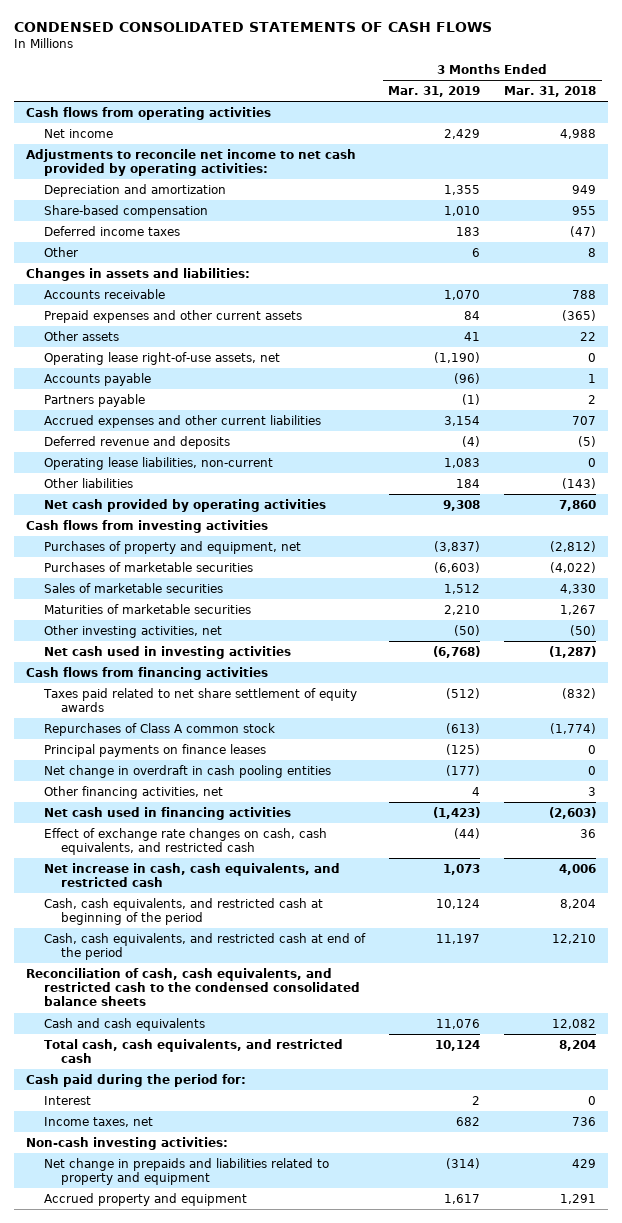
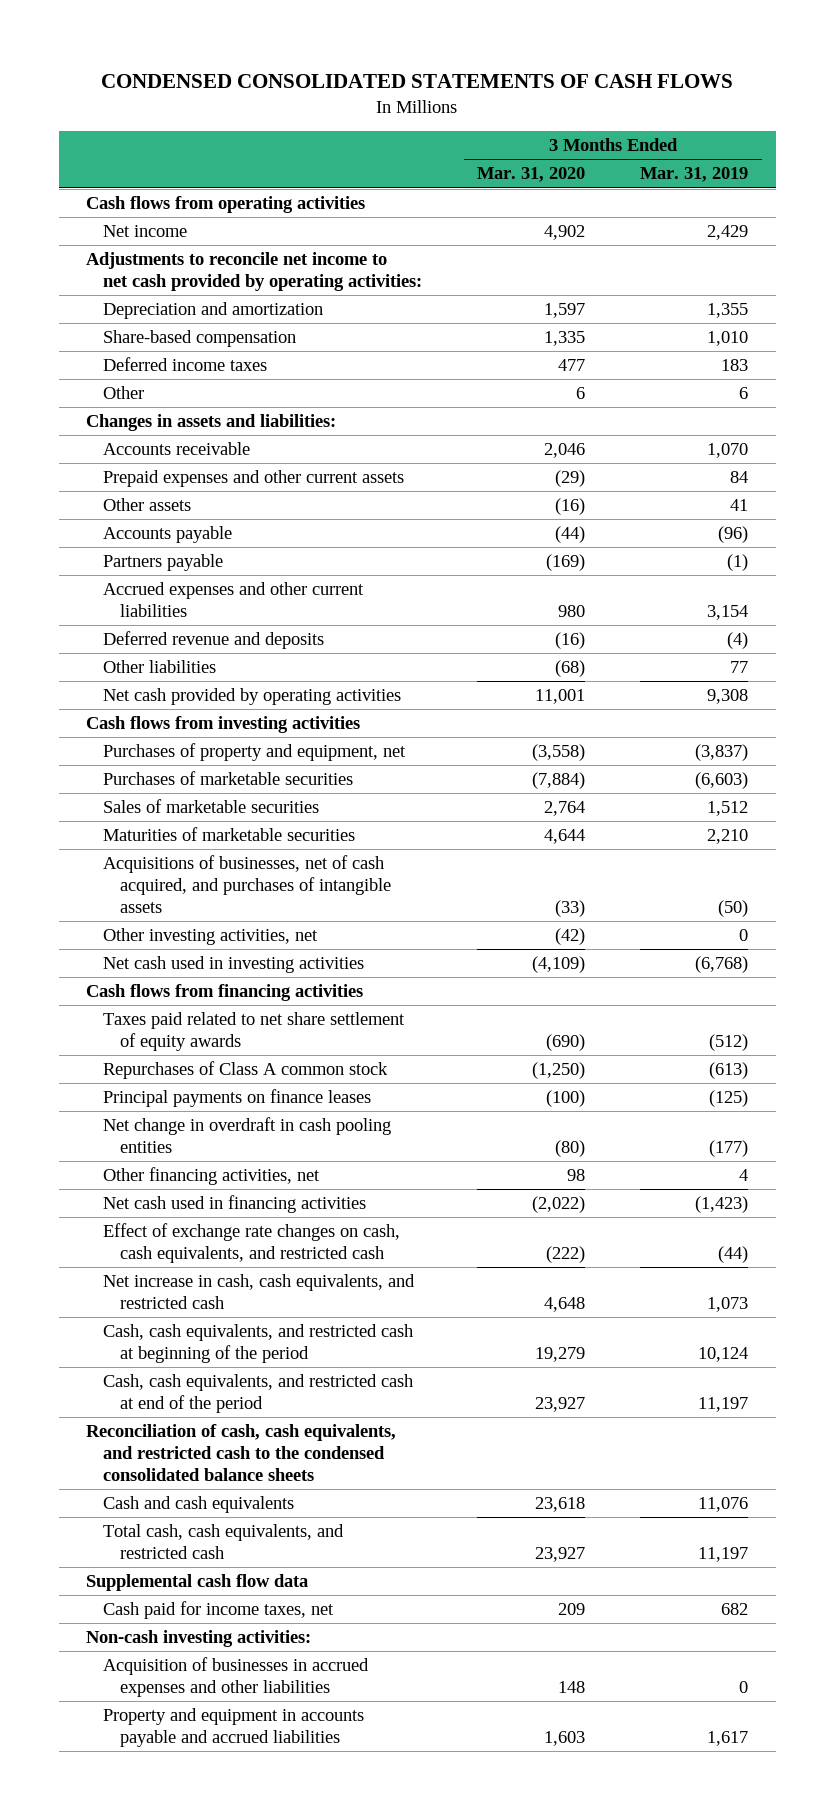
- | 3 Months Ended Mar. 31, 2019 | 3 Months Ended Mar. 31, 2018
+ | 3 Months Ended Mar. 31, 2020 | 3 Months Ended Mar. 31, 2019
- Operating lease right-of-use assets, net | (1,190) | 0
- Operating lease liabilities, non-current | 1,083 | 0
- Other liabilities | 184 | (143)
+ Other liabilities | (68) | 77
- Other investing activities, net | (50) | (50)
+ Acquisitions of businesses, net of cash acquired, and purchases of intangible assets | (33) | (50)
+ Other investing activities, net | (42) | 0
- Total cash, cash equivalents, and restricted cash | 10,124 | 8,204
- Cash paid during the period for:
- Interest | 2 | 0
- Income taxes, net | 682 | 736
+ Total cash, cash equivalents, and restricted cash | 23,927 | 11,197
+ Supplemental cash flow data
+ Cash paid for income taxes, net | 209 | 682
- Net change in prepaids and liabilities related to property and equipment | (314) | 429
- Accrued property and equipment | 1,617 | 1,291
+ Acquisition of businesses in accrued expenses and other liabilities | 148 | 0
+ Property and equipment in accounts payable and accrued liabilities | 1,603 | 1,617

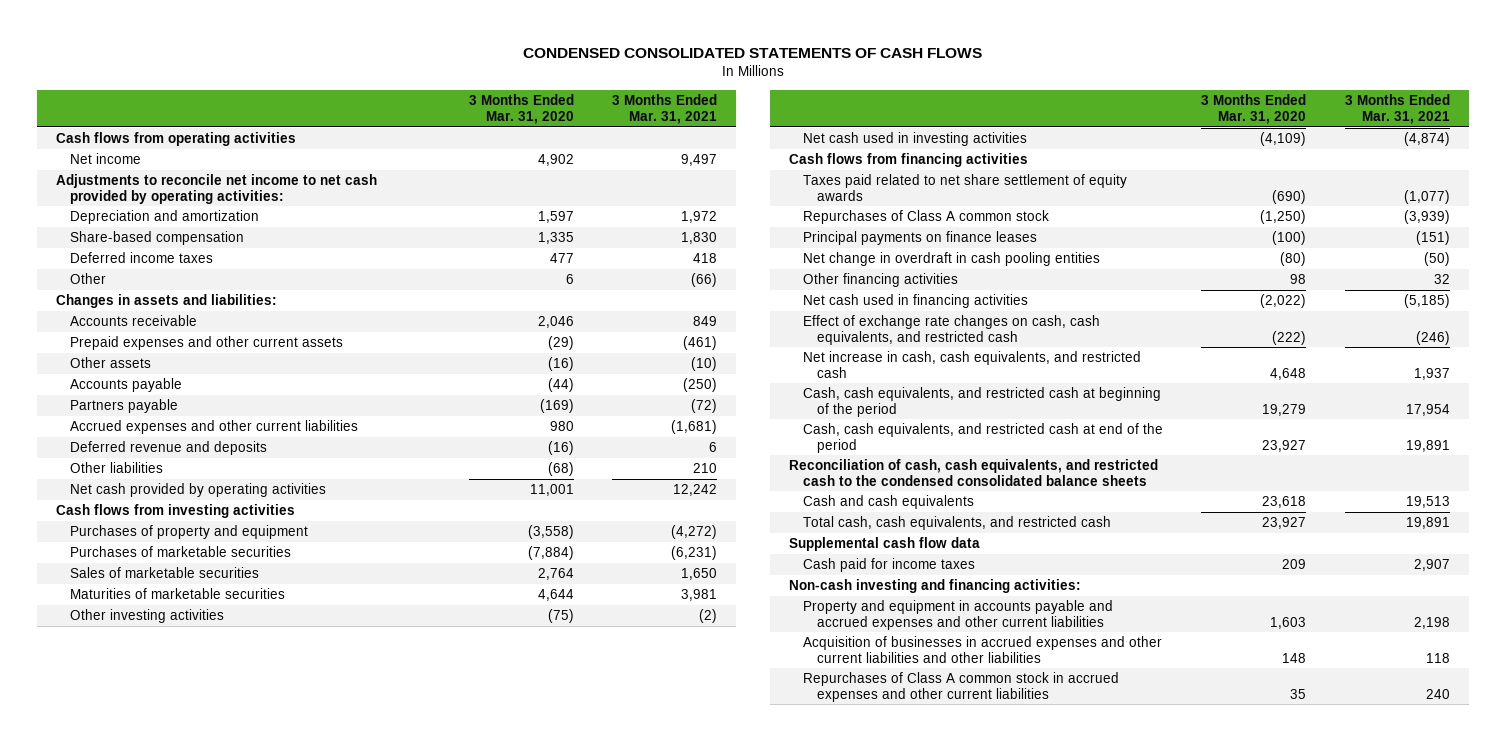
- | 3 Months Ended Mar. 31, 2020 | 3 Months Ended Mar. 31, 2019
+ | 3 Months Ended Mar. 31, 2020 | 3 Months Ended Mar. 31, 2021
- Purchases of property and equipment, net | (3,558) | (3,837)
+ Purchases of property and equipment | (3,558) | (4,272)
- Acquisitions of businesses, net of cash acquired, and purchases of intangible assets | (33) | (50)
- Other investing activities, net | (42) | 0
+ Other investing activities | (75) | (2)
- Other financing activities, net | 98 | 4
+ Other financing activities | 98 | 32
- Cash paid for income taxes, net | 209 | 682
- Non-cash investing activities:
- Acquisition of businesses in accrued expenses and other liabilities | 148 | 0
- Property and equipment in accounts payable and accrued liabilities | 1,603 | 1,617
+ Cash paid for income taxes | 209 | 2,907
+ Non-cash investing and financing activities:
+ Property and equipment in accounts payable and accrued expenses and other current liabilities | 1,603 | 2,198
+ Acquisition of businesses in accrued expenses and other current liabilities and other liabilities | 148 | 118
+ Repurchases of Class A common stock in accrued expenses and other current liabilities | 35 | 240

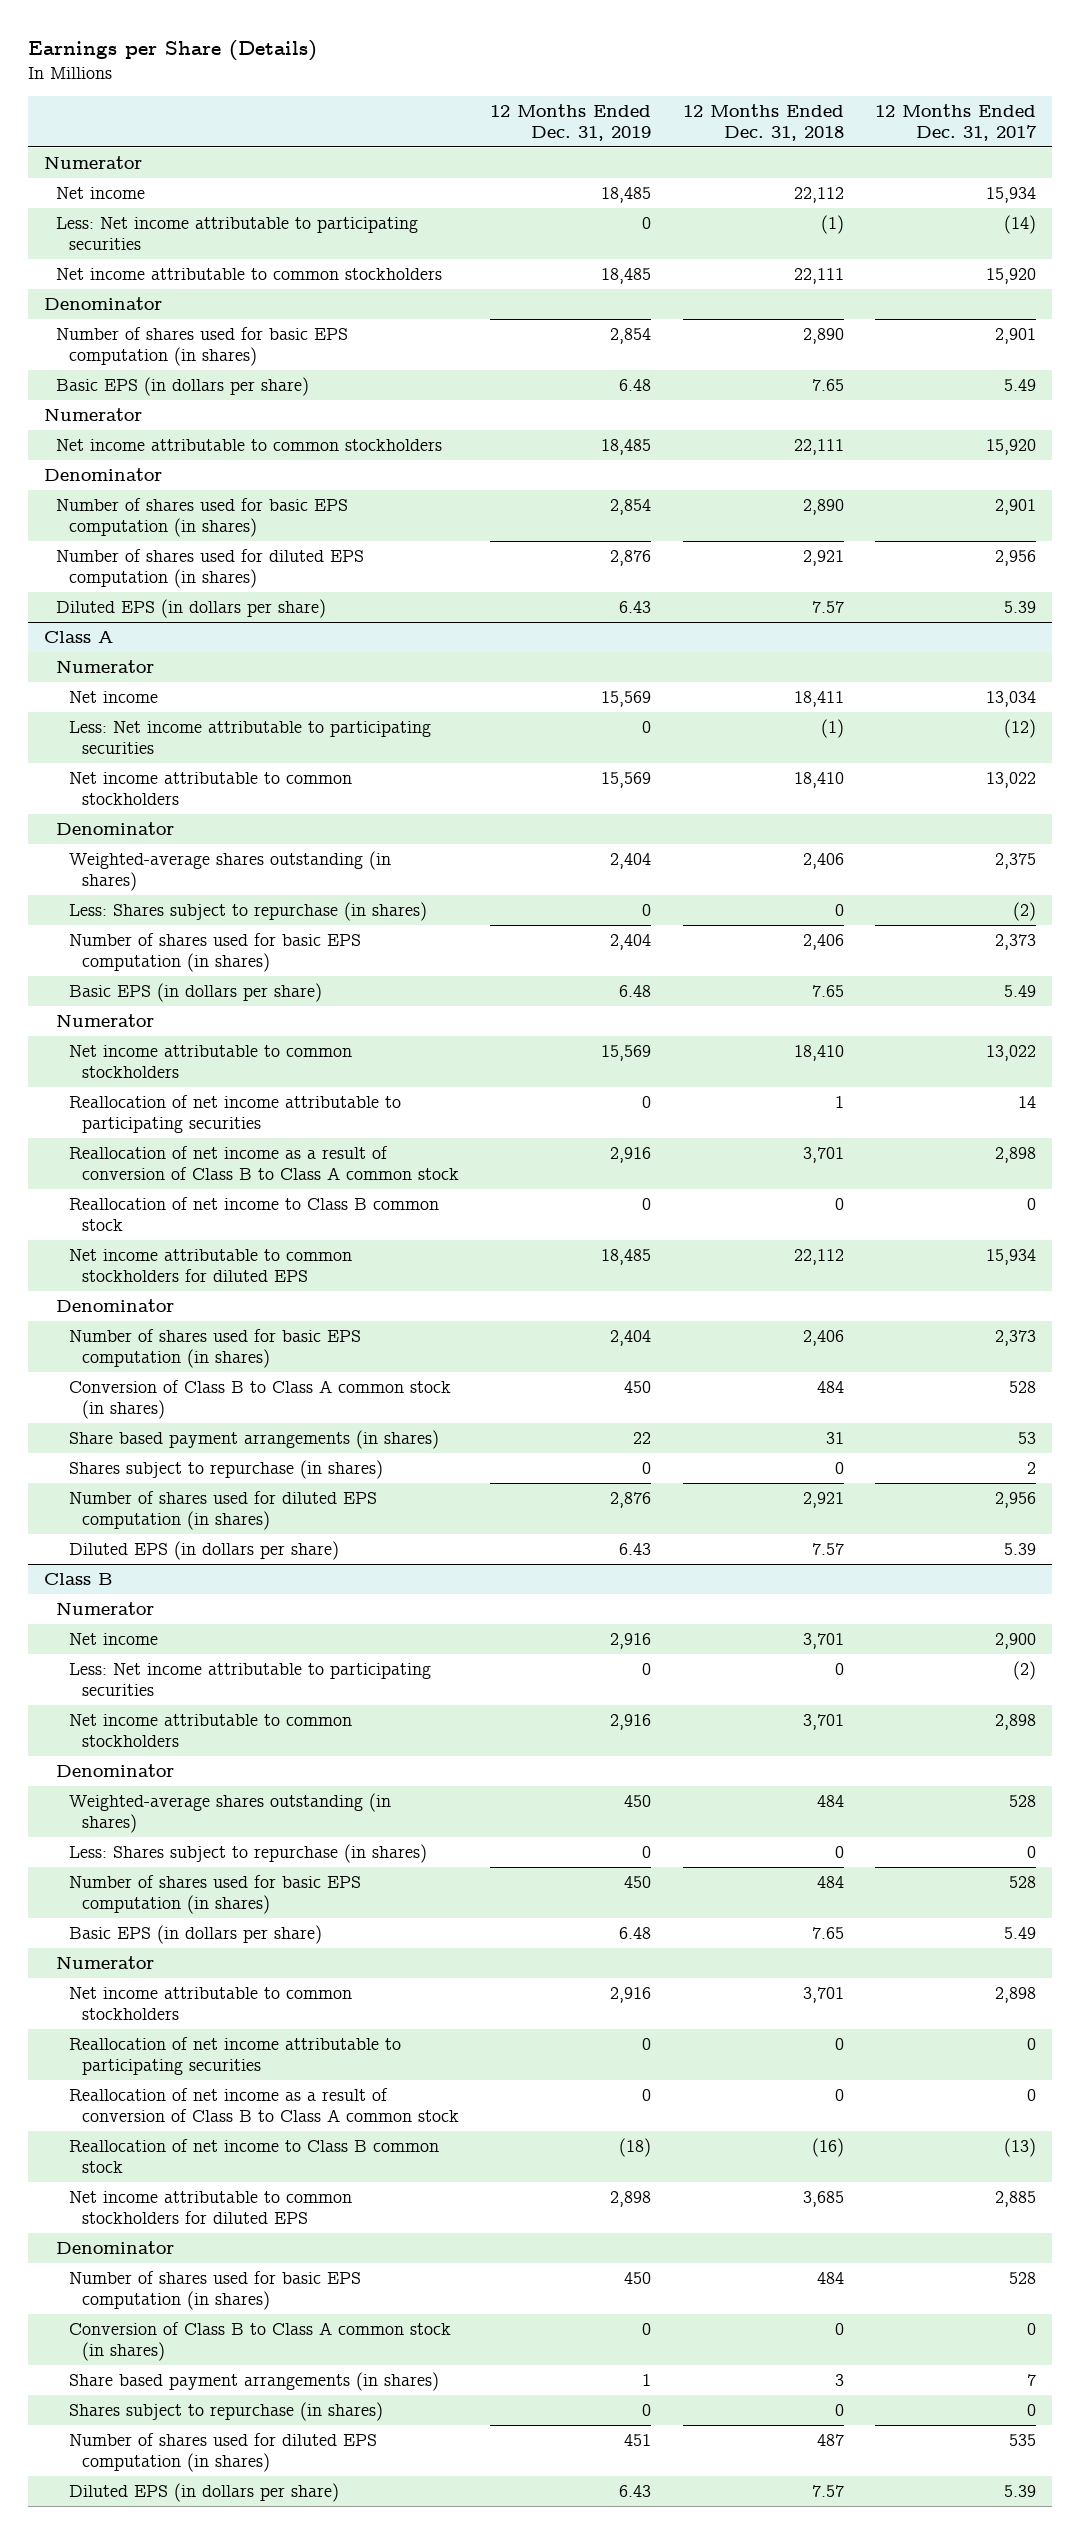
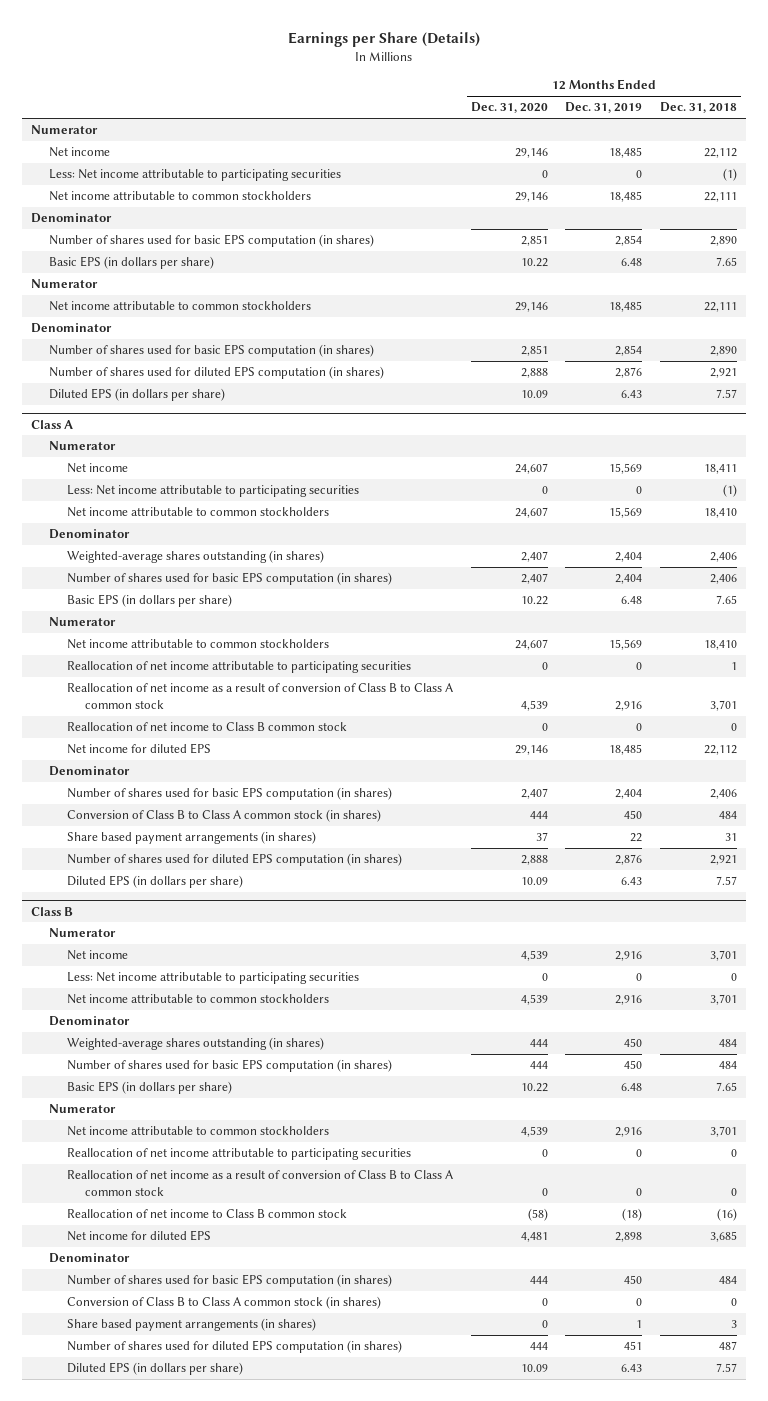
- | 12 Months Ended Dec. 31, 2019 | 12 Months Ended Dec. 31, 2018 | 12 Months Ended Dec. 31, 2017
+ | 12 Months Ended Dec. 31, 2020 | 12 Months Ended Dec. 31, 2019 | 12 Months Ended Dec. 31, 2018
@ Class A
- Less: Shares subject to repurchase (in shares) | 0 | 0 | (2)
- Net income attributable to common stockholders for diluted EPS | 18,485 | 22,112 | 15,934
+ Net income for diluted EPS | 29,146 | 18,485 | 22,112
- Shares subject to repurchase (in shares) | 0 | 0 | 2
@ Class B
- Less: Shares subject to repurchase (in shares) | 0 | 0 | 0
- Net income attributable to common stockholders for diluted EPS | 2,898 | 3,685 | 2,885
+ Net income for diluted EPS | 4,481 | 2,898 | 3,685
- Shares subject to repurchase (in shares) | 0 | 0 | 0

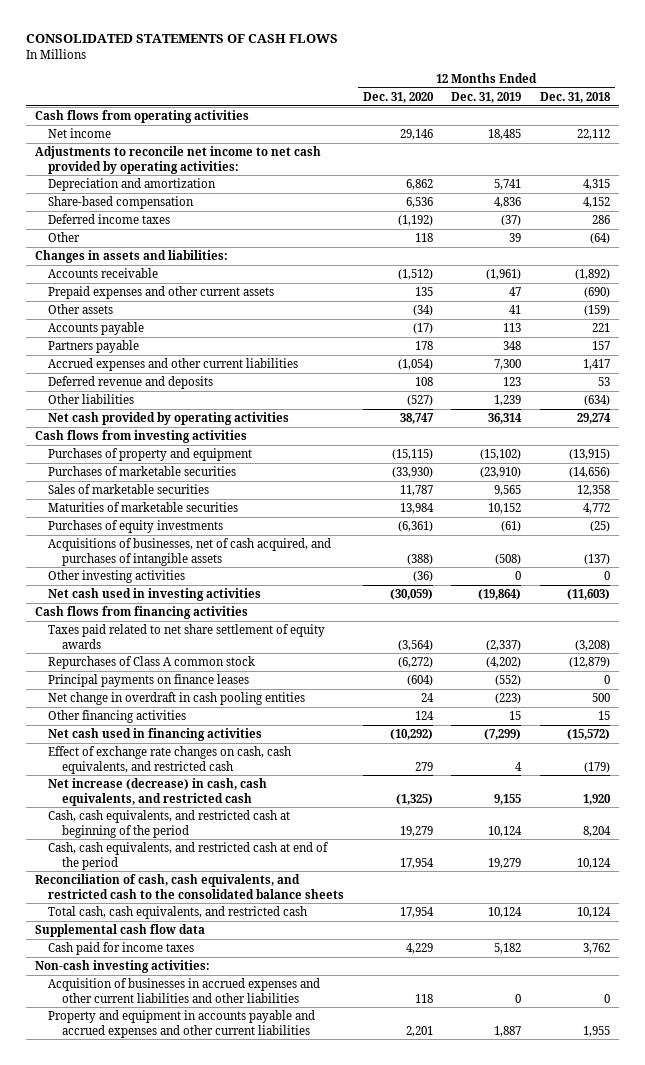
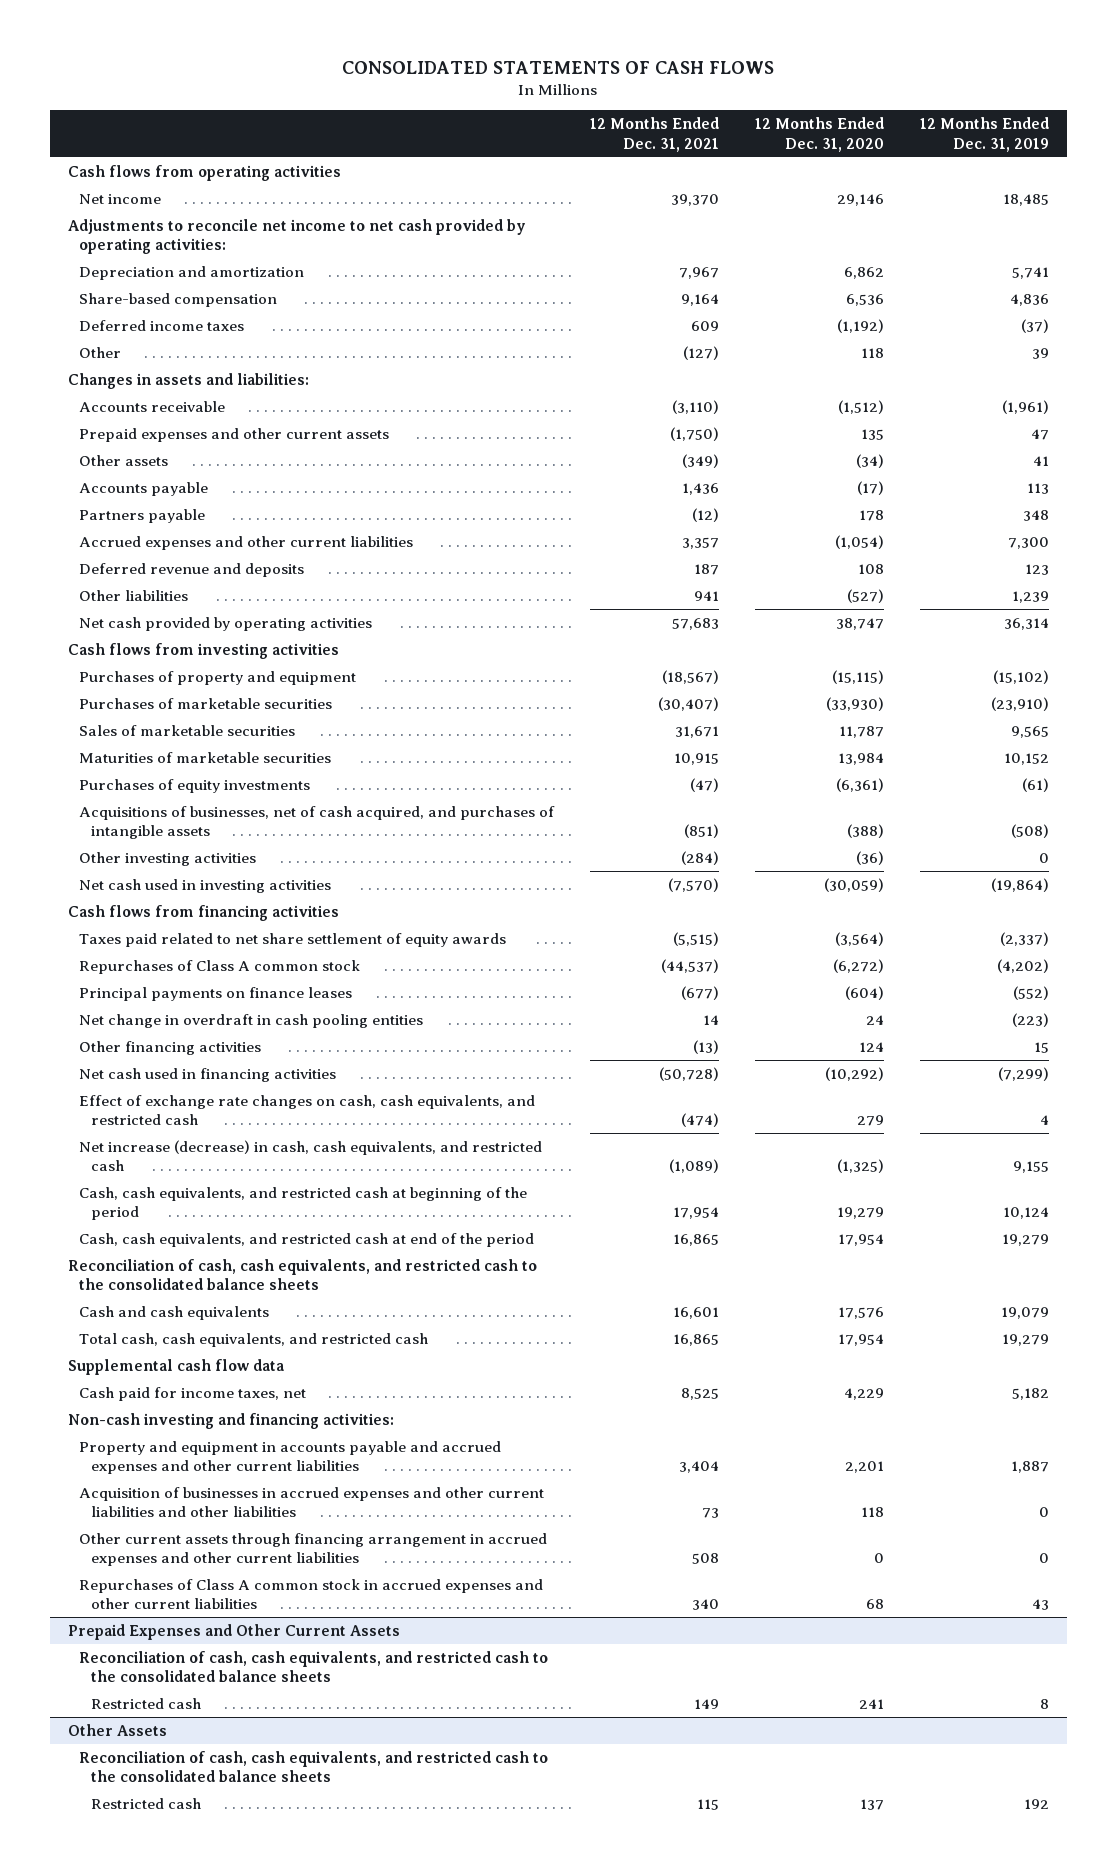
- | 12 Months Ended Dec. 31, 2020 | 12 Months Ended Dec. 31, 2019 | 12 Months Ended Dec. 31, 2018
+ | 12 Months Ended Dec. 31, 2021 | 12 Months Ended Dec. 31, 2020 | 12 Months Ended Dec. 31, 2019
- Total cash, cash equivalents, and restricted cash | 17,954 | 10,124 | 10,124
+ Cash and cash equivalents | 16,601 | 17,576 | 19,079
+ Total cash, cash equivalents, and restricted cash | 16,865 | 17,954 | 19,279
- Cash paid for income taxes | 4,229 | 5,182 | 3,762
- Non-cash investing activities:
+ Cash paid for income taxes, net | 8,525 | 4,229 | 5,182
+ Non-cash investing and financing activities:
moved down: Acquisition of businesses in accrued expenses and other current liabilities and other liabilities | 73 | 118 | 0
+ Other current assets through financing arrangement in accrued expenses and other current liabilities | 508 | 0 | 0
+ Repurchases of Class A common stock in accrued expenses and other current liabilities | 340 | 68 | 43
+ Prepaid Expenses and Other Current Assets
+ Reconciliation of cash, cash equivalents, and restricted cash to the consolidated balance sheets
+ Restricted cash | 149 | 241 | 8
+ Other Assets
+ Reconciliation of cash, cash equivalents, and restricted cash to the consolidated balance sheets
+ Restricted cash | 115 | 137 | 192

